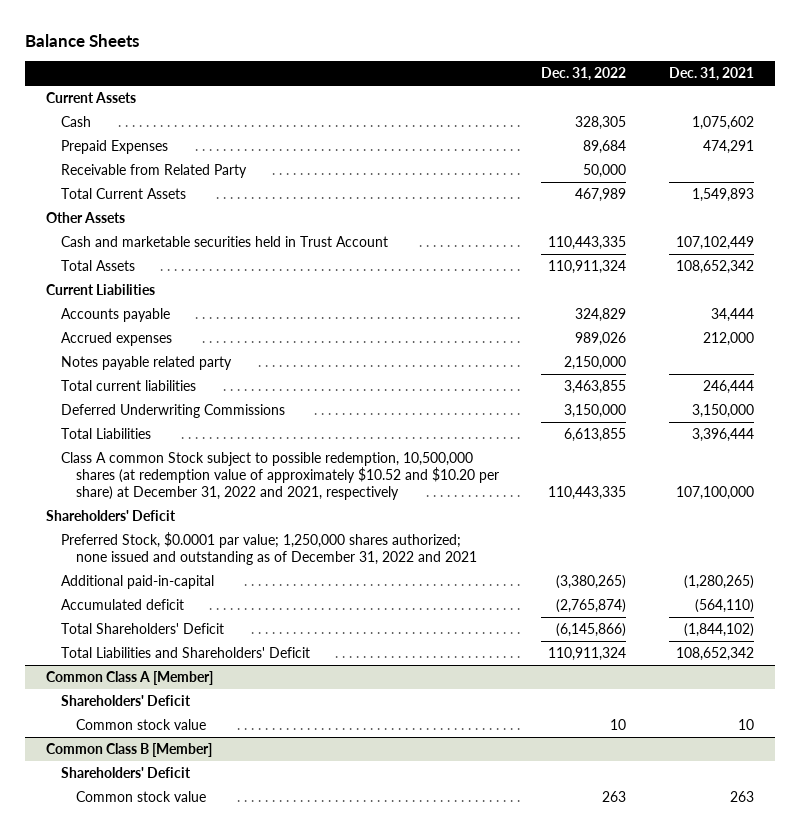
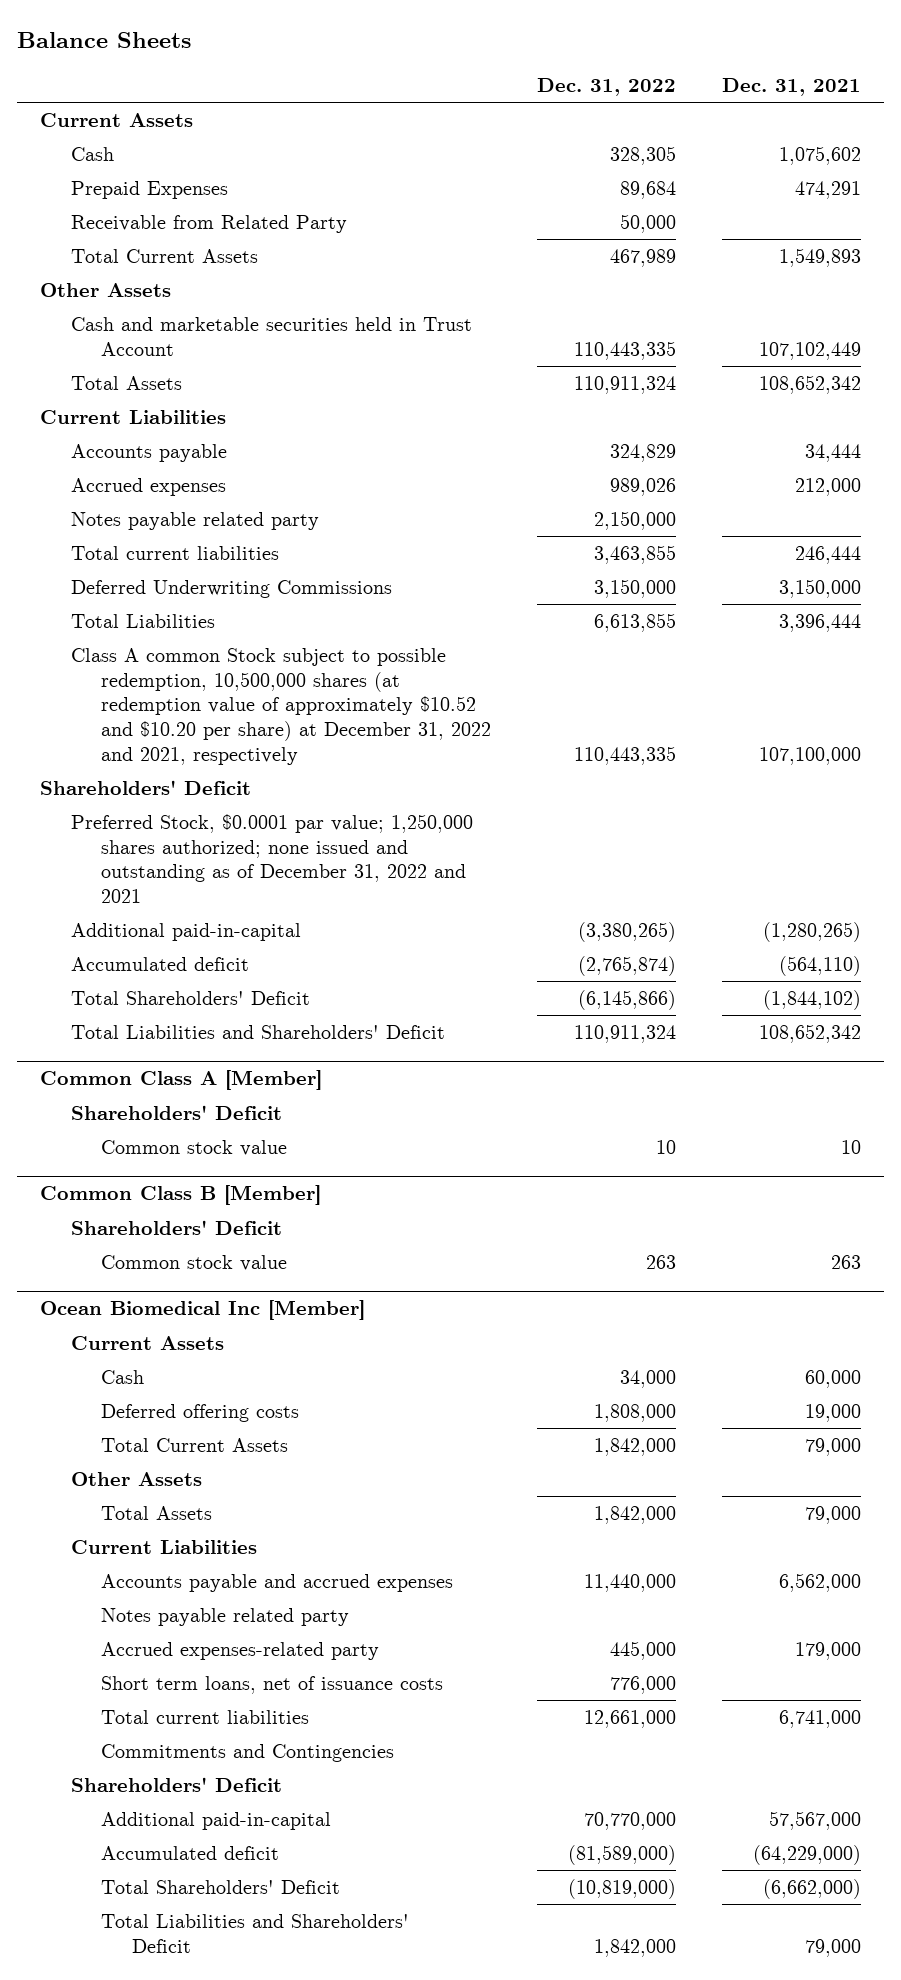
+ Ocean Biomedical Inc [Member]
+ Current Assets
+ Cash | 34,000 | 60,000
+ Deferred offering costs | 1,808,000 | 19,000
+ Total Current Assets | 1,842,000 | 79,000
+ Other Assets
+ Total Assets | 1,842,000 | 79,000
+ Current Liabilities
+ Accounts payable and accrued expenses | 11,440,000 | 6,562,000
+ Notes payable related party
+ Accrued expenses-related party | 445,000 | 179,000
+ Short term loans, net of issuance costs | 776,000 |
+ Total current liabilities | 12,661,000 | 6,741,000
+ Commitments and Contingencies
+ Shareholders' Deficit
+ Additional paid-in-capital | 70,770,000 | 57,567,000
+ Accumulated deficit | (81,589,000) | (64,229,000)
+ Total Shareholders' Deficit | (10,819,000) | (6,662,000)
+ Total Liabilities and Shareholders' Deficit | 1,842,000 | 79,000

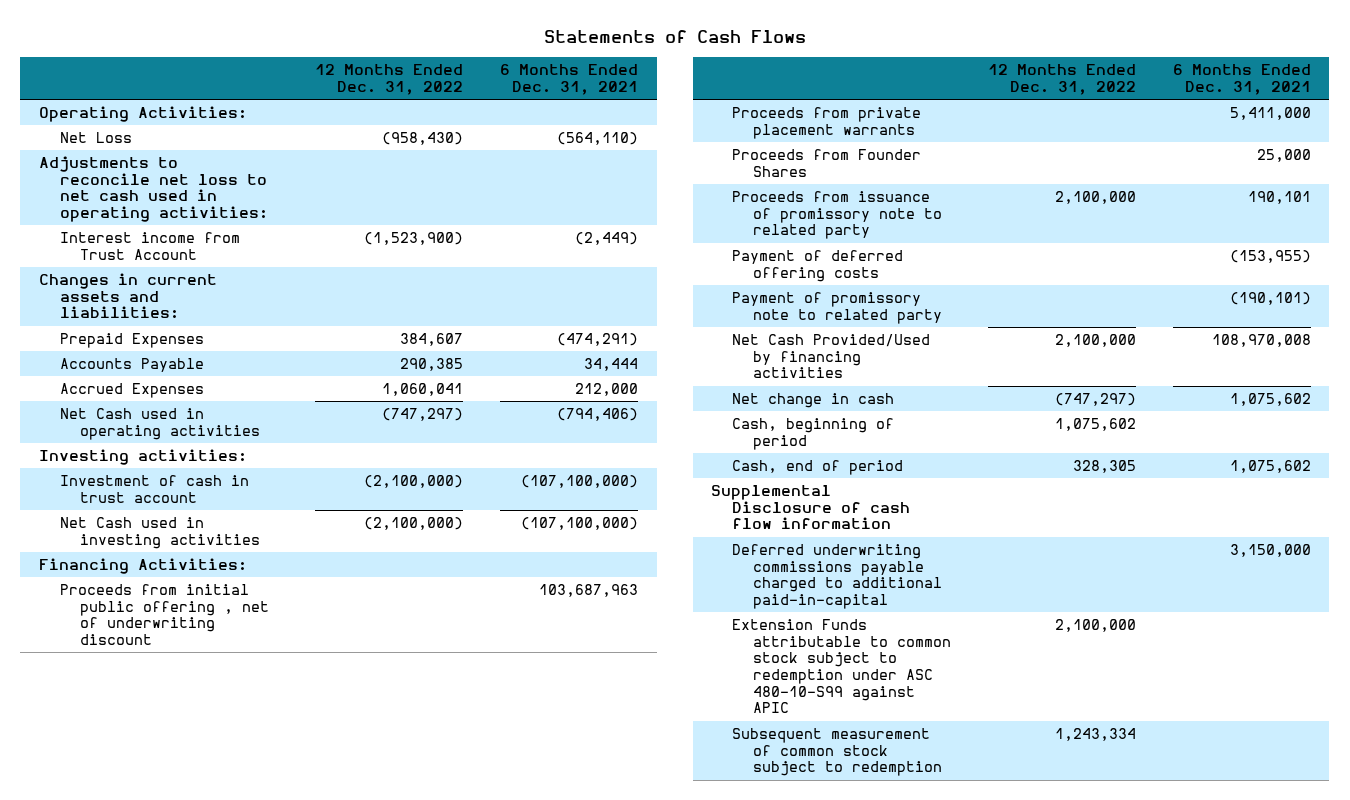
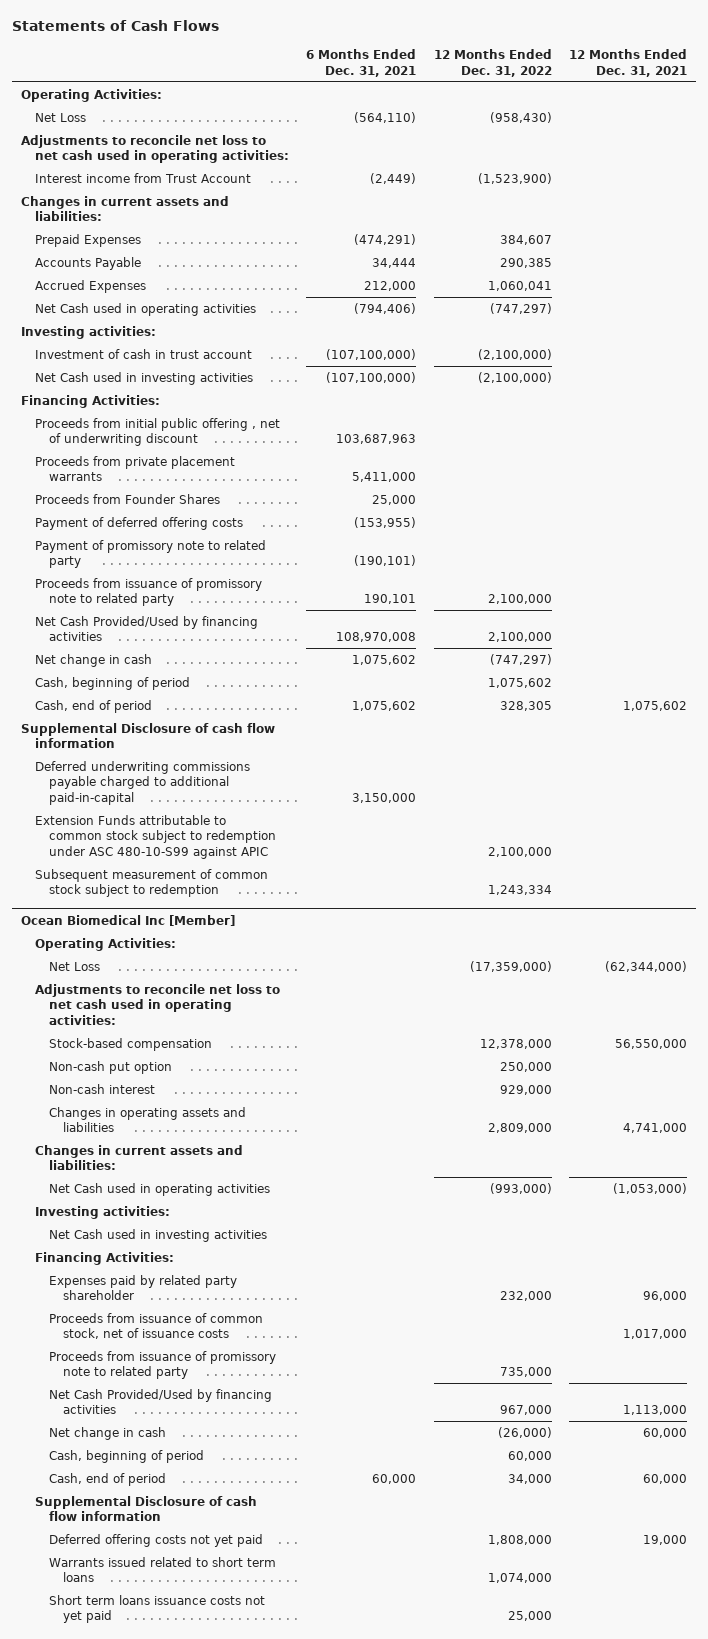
- | 12 Months Ended Dec. 31, 2022 | 6 Months Ended Dec. 31, 2021
+ | 6 Months Ended Dec. 31, 2021 | 12 Months Ended Dec. 31, 2022 | 12 Months Ended Dec. 31, 2021
moved down: Proceeds from issuance of promissory note to related party | 190,101 | 2,100,000 |
+ Ocean Biomedical Inc [Member]
+ Operating Activities:
+ Net Loss | | (17,359,000) | (62,344,000)
+ Adjustments to reconcile net loss to net cash used in operating activities:
+ Stock-based compensation | | 12,378,000 | 56,550,000
+ Non-cash put option | | 250,000 |
+ Non-cash interest | | 929,000 |
+ Changes in operating assets and liabilities | | 2,809,000 | 4,741,000
+ Changes in current assets and liabilities:
+ Net Cash used in operating activities | | (993,000) | (1,053,000)
+ Investing activities:
+ Net Cash used in investing activities
+ Financing Activities:
+ Expenses paid by related party shareholder | | 232,000 | 96,000
+ Proceeds from issuance of common stock, net of issuance costs | | | 1,017,000
+ Proceeds from issuance of promissory note to related party | | 735,000 |
+ Net Cash Provided/Used by financing activities | | 967,000 | 1,113,000
+ Net change in cash | | (26,000) | 60,000
+ Cash, beginning of period | | 60,000 |
+ Cash, end of period | 60,000 | 34,000 | 60,000
+ Supplemental Disclosure of cash flow information
+ Deferred offering costs not yet paid | | 1,808,000 | 19,000
+ Warrants issued related to short term loans | | 1,074,000 |
+ Short term loans issuance costs not yet paid | | 25,000 |

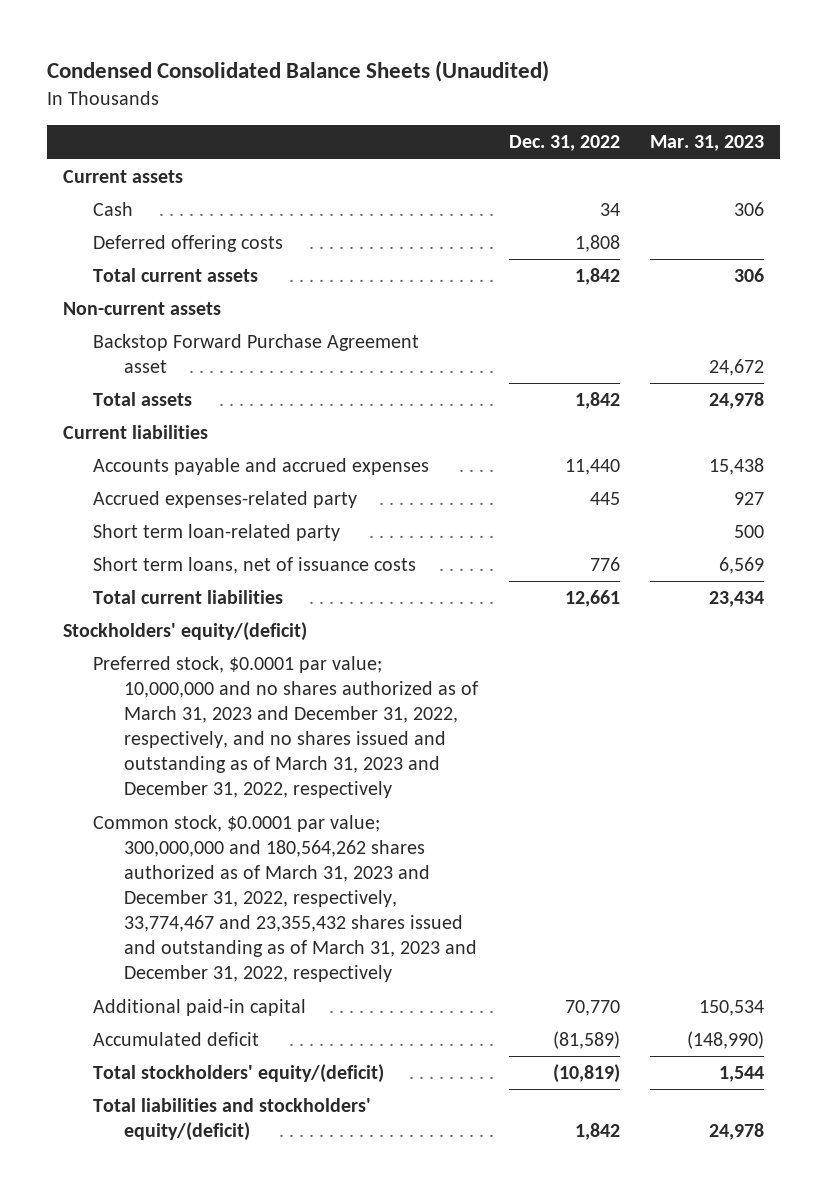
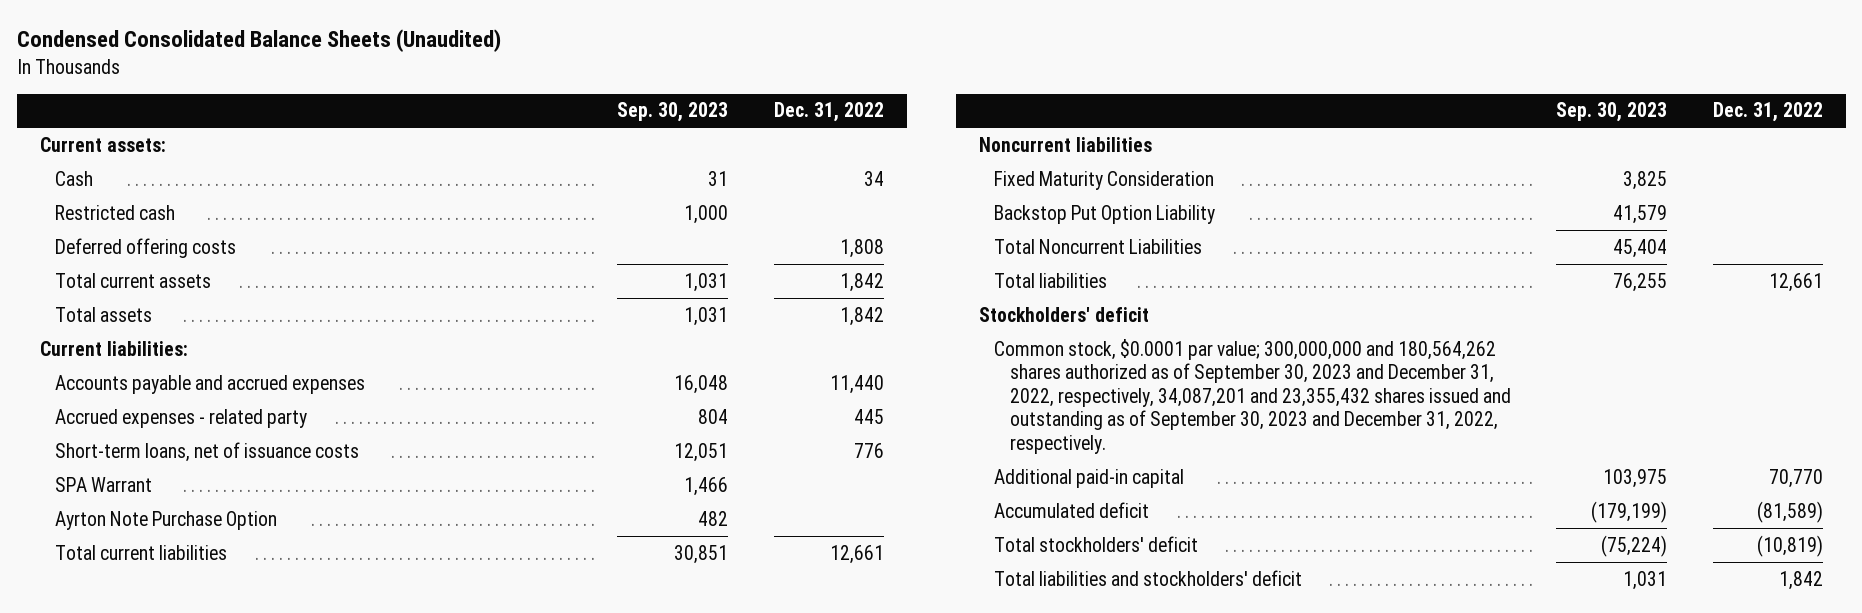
- | Dec. 31, 2022 | Mar. 31, 2023
+ | Sep. 30, 2023 | Dec. 31, 2022
- Current assets
+ Current assets:
+ Restricted cash | 1,000 |
- Non-current assets
- Backstop Forward Purchase Agreement asset | | 24,672
- Current liabilities
+ Current liabilities:
- Accrued expenses-related party | 445 | 927
- Short term loan-related party | | 500
- Short term loans, net of issuance costs | 776 | 6,569
+ Accrued expenses - related party | 804 | 445
+ Short-term loans, net of issuance costs | 12,051 | 776
+ SPA Warrant | 1,466 |
+ Ayrton Note Purchase Option | 482 |
- Stockholders' equity/(deficit)
- Preferred stock, $0.0001 par value; 10,000,000 and no shares authorized as of March 31, 2023 and December 31, 2022, respectively, and no shares issued and outstanding as of March 31, 2023 and December 31, 2022, respectively
- Common stock, $0.0001 par value; 300,000,000 and 180,564,262 shares authorized as of March 31, 2023 and December 31, 2022, respectively, 33,774,467 and 23,355,432 shares issued and outstanding as of March 31, 2023 and December 31, 2022, respectively
+ Noncurrent liabilities
+ Fixed Maturity Consideration | 3,825 |
+ Backstop Put Option Liability | 41,579 |
+ Total Noncurrent Liabilities | 45,404 |
+ Total liabilities | 76,255 | 12,661
+ Stockholders' deficit
+ Common stock, $0.0001 par value; 300,000,000 and 180,564,262 shares authorized as of September 30, 2023 and December 31, 2022, respectively, 34,087,201 and 23,355,432 shares issued and outstanding as of September 30, 2023 and December 31, 2022, respectively.
- Total stockholders' equity/(deficit) | (10,819) | 1,544
- Total liabilities and stockholders' equity/(deficit) | 1,842 | 24,978
+ Total stockholders' deficit | (75,224) | (10,819)
+ Total liabilities and stockholders' deficit | 1,031 | 1,842

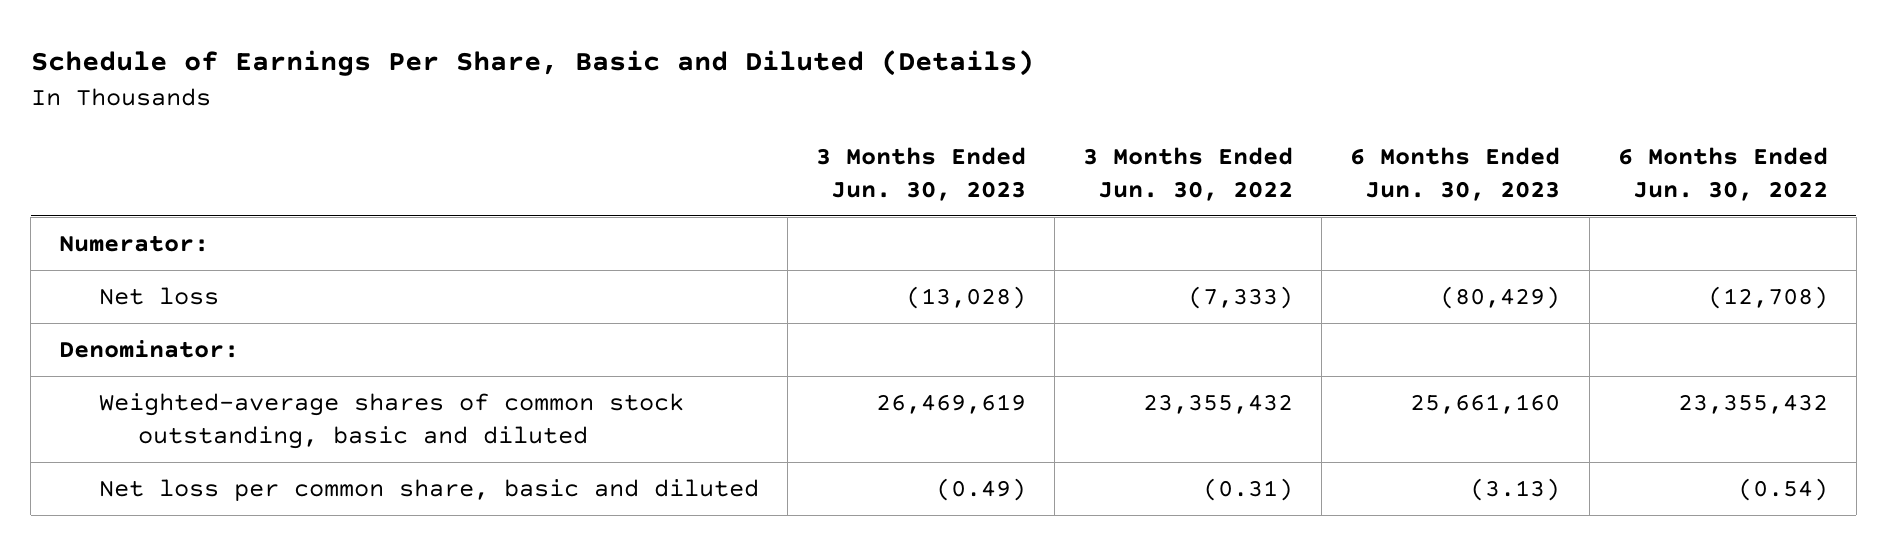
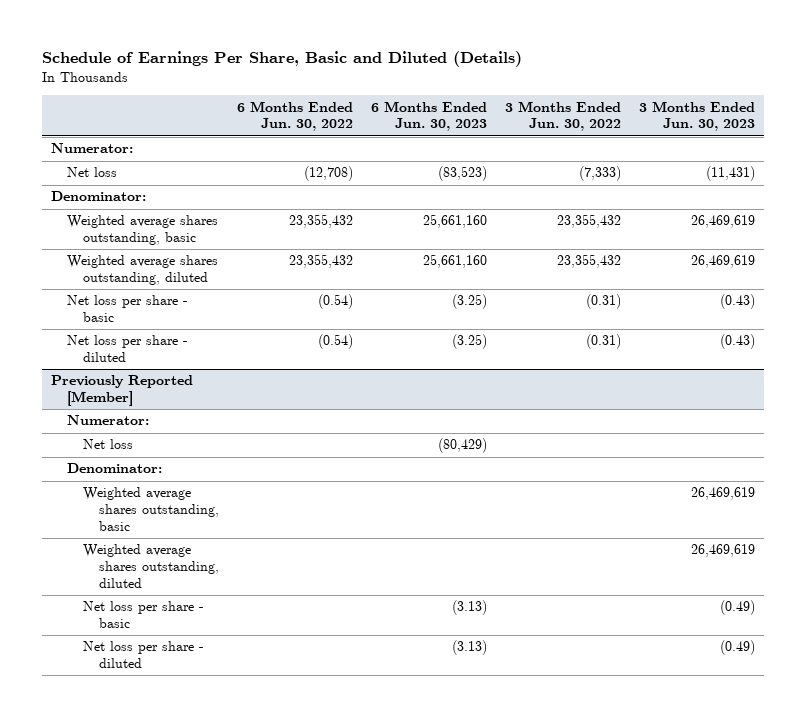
- | 3 Months Ended Jun. 30, 2023 | 3 Months Ended Jun. 30, 2022 | 6 Months Ended Jun. 30, 2023 | 6 Months Ended Jun. 30, 2022
+ | 6 Months Ended Jun. 30, 2022 | 6 Months Ended Jun. 30, 2023 | 3 Months Ended Jun. 30, 2022 | 3 Months Ended Jun. 30, 2023
- Net loss | (13,028) | (7,333) | (80,429) | (12,708)
+ Net loss | (12,708) | (83,523) | (7,333) | (11,431)
- Weighted-average shares of common stock outstanding, basic and diluted | 26,469,619 | 23,355,432 | 25,661,160 | 23,355,432
- Net loss per common share, basic and diluted | (0.49) | (0.31) | (3.13) | (0.54)
+ Weighted average shares outstanding, basic | 23,355,432 | 25,661,160 | 23,355,432 | 26,469,619
+ Weighted average shares outstanding, diluted | 23,355,432 | 25,661,160 | 23,355,432 | 26,469,619
+ Net loss per share - basic | (0.54) | (3.25) | (0.31) | (0.43)
+ Net loss per share - diluted | (0.54) | (3.25) | (0.31) | (0.43)
+ Previously Reported [Member]
+ Numerator:
+ Net loss | | (80,429) | |
+ Denominator:
+ Weighted average shares outstanding, basic | | | | 26,469,619
+ Weighted average shares outstanding, diluted | | | | 26,469,619
+ Net loss per share - basic | | (3.13) | | (0.49)
+ Net loss per share - diluted | | (3.13) | | (0.49)

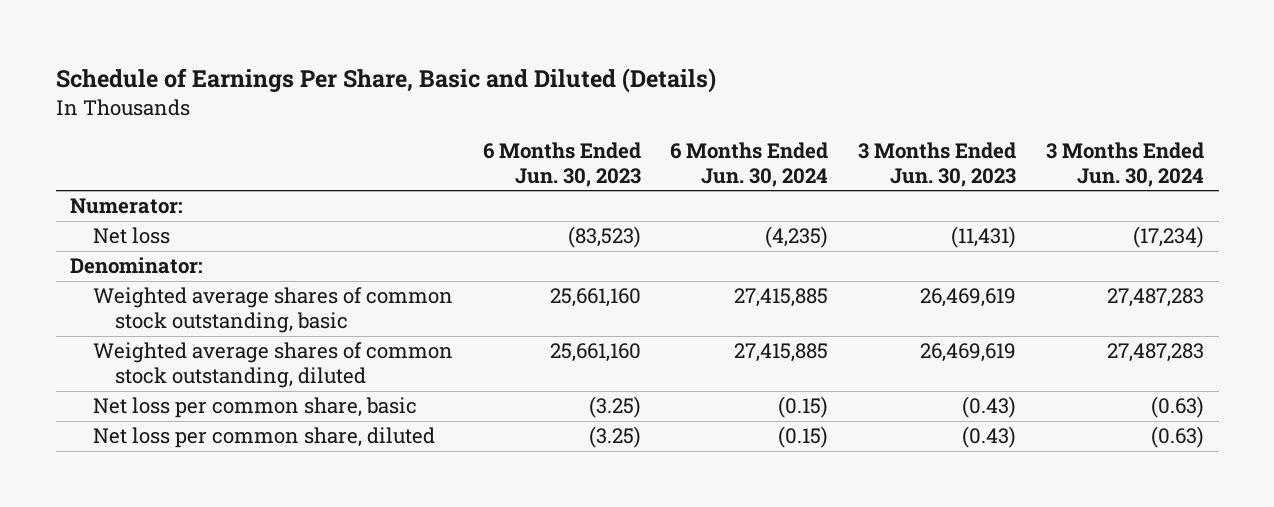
- | 6 Months Ended Jun. 30, 2022 | 6 Months Ended Jun. 30, 2023 | 3 Months Ended Jun. 30, 2022 | 3 Months Ended Jun. 30, 2023
+ | 6 Months Ended Jun. 30, 2023 | 6 Months Ended Jun. 30, 2024 | 3 Months Ended Jun. 30, 2023 | 3 Months Ended Jun. 30, 2024
- Weighted average shares outstanding, basic | 23,355,432 | 25,661,160 | 23,355,432 | 26,469,619
- Weighted average shares outstanding, diluted | 23,355,432 | 25,661,160 | 23,355,432 | 26,469,619
- Net loss per share - basic | (0.54) | (3.25) | (0.31) | (0.43)
- Net loss per share - diluted | (0.54) | (3.25) | (0.31) | (0.43)
- Previously Reported [Member]
- Numerator:
- Net loss | | (80,429) | |
- Denominator:
- Weighted average shares outstanding, basic | | | | 26,469,619
- Weighted average shares outstanding, diluted | | | | 26,469,619
- Net loss per share - basic | | (3.13) | | (0.49)
- Net loss per share - diluted | | (3.13) | | (0.49)
+ Weighted average shares of common stock outstanding, basic | 25,661,160 | 27,415,885 | 26,469,619 | 27,487,283
+ Weighted average shares of common stock outstanding, diluted | 25,661,160 | 27,415,885 | 26,469,619 | 27,487,283
+ Net loss per common share, basic | (3.25) | (0.15) | (0.43) | (0.63)
+ Net loss per common share, diluted | (3.25) | (0.15) | (0.43) | (0.63)

